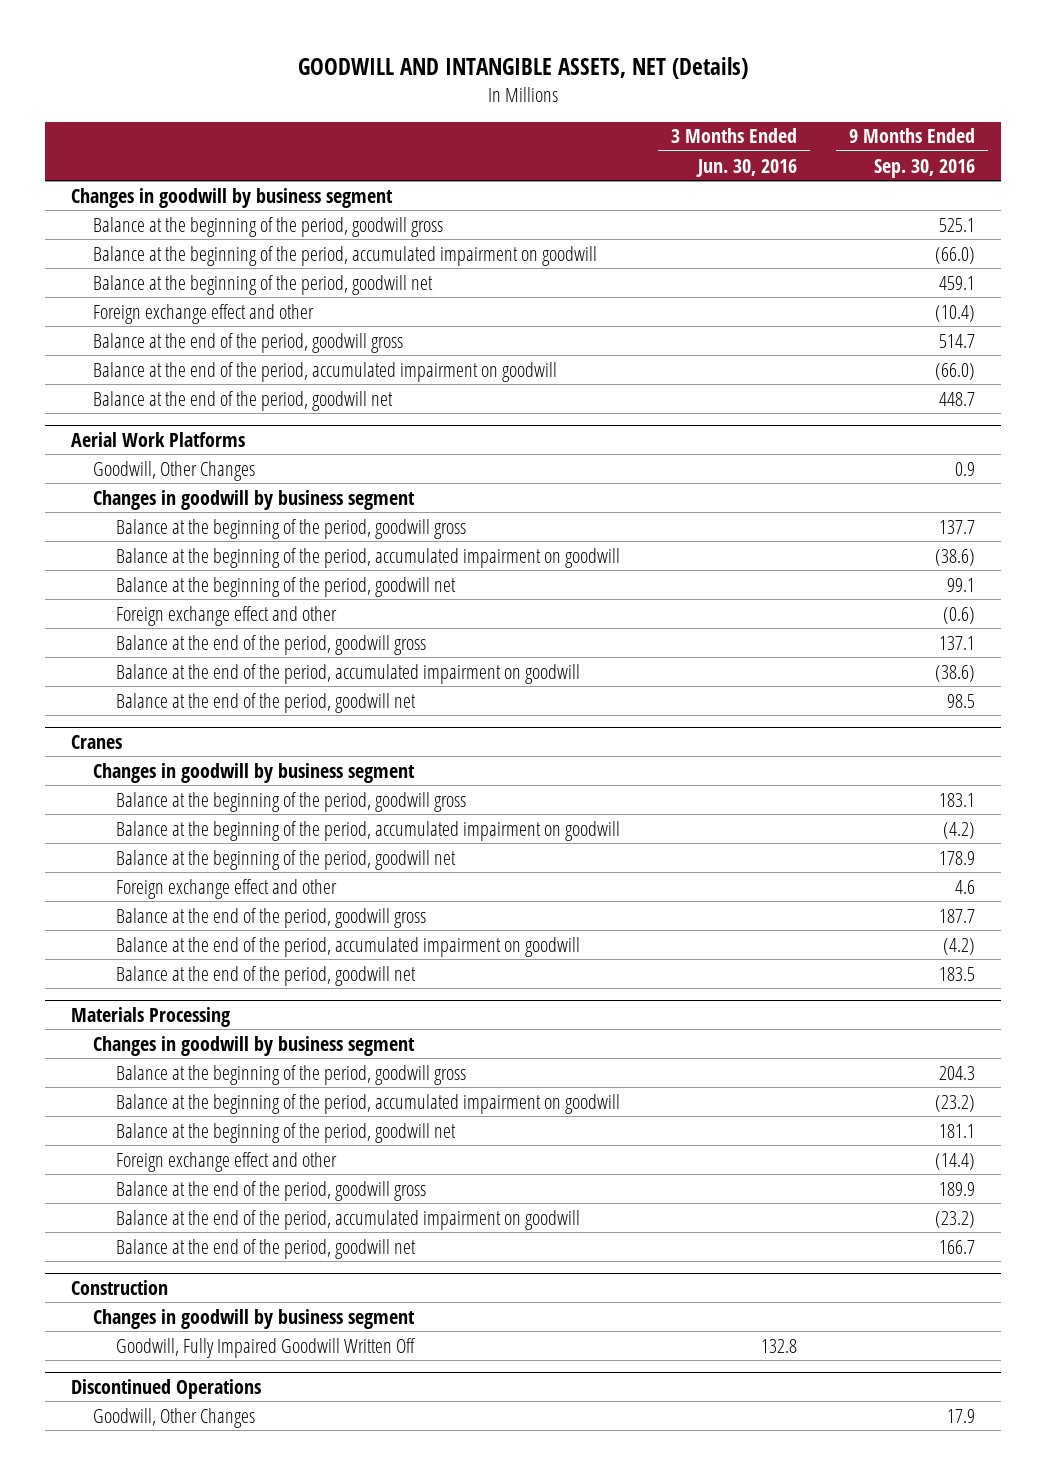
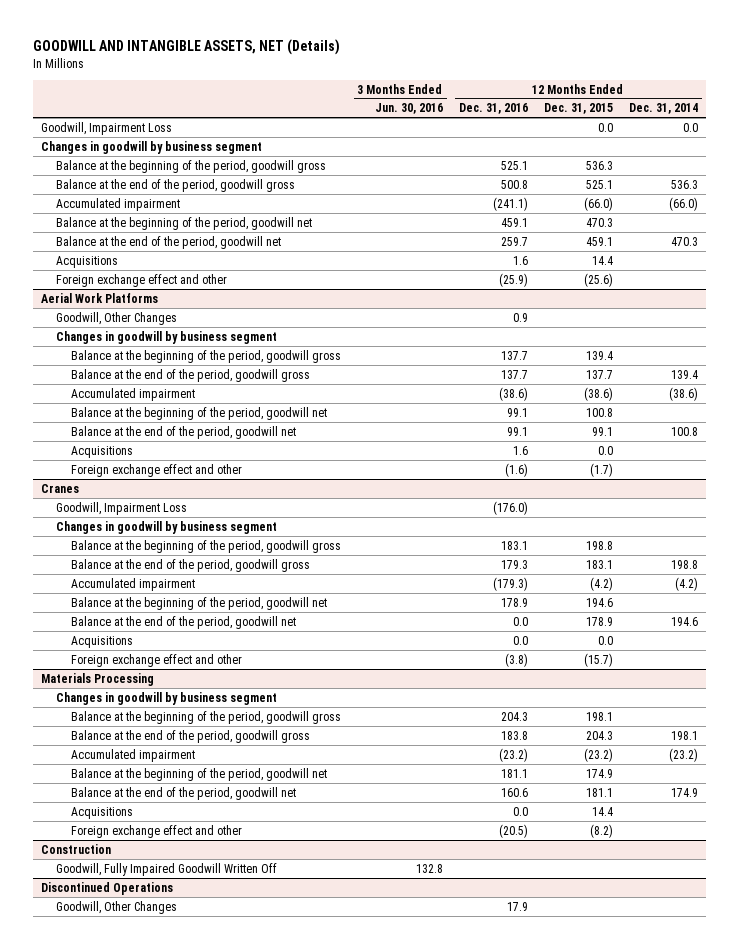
- | 3 Months Ended Jun. 30, 2016 | 9 Months Ended Sep. 30, 2016
+ | 3 Months Ended Jun. 30, 2016 | 12 Months Ended Dec. 31, 2016 | 12 Months Ended Dec. 31, 2015 | 12 Months Ended Dec. 31, 2014
+ Goodwill, Impairment Loss | | | 0.0 | 0.0
- Balance at the beginning of the period, accumulated impairment on goodwill | | (66.0)
- Balance at the end of the period, accumulated impairment on goodwill | | (66.0)
+ Accumulated impairment | | (241.1) | (66.0) | (66.0)
moved down: Balance at the beginning of the period, goodwill net | | 459.1 | 470.3 |
+ Acquisitions | | 1.6 | 14.4 |
moved down: Foreign exchange effect and other | | (25.9) | (25.6) |
@ Aerial Work Platforms
- Balance at the beginning of the period, accumulated impairment on goodwill | | (38.6)
- Balance at the end of the period, accumulated impairment on goodwill | | (38.6)
+ Accumulated impairment | | (38.6) | (38.6) | (38.6)
moved down: Balance at the beginning of the period, goodwill net | | 99.1 | 100.8 |
+ Acquisitions | | 1.6 | 0.0 |
moved down: Foreign exchange effect and other | | (1.6) | (1.7) |
@ Cranes
+ Goodwill, Impairment Loss | | (176.0) | |
- Balance at the beginning of the period, accumulated impairment on goodwill | | (4.2)
- Balance at the end of the period, accumulated impairment on goodwill | | (4.2)
+ Accumulated impairment | | (179.3) | (4.2) | (4.2)
moved down: Balance at the beginning of the period, goodwill net | | 178.9 | 194.6 |
+ Acquisitions | | 0.0 | 0.0 |
moved down: Foreign exchange effect and other | | (3.8) | (15.7) |
@ Materials Processing
- Balance at the beginning of the period, accumulated impairment on goodwill | | (23.2)
- Balance at the end of the period, accumulated impairment on goodwill | | (23.2)
+ Accumulated impairment | | (23.2) | (23.2) | (23.2)
moved down: Balance at the beginning of the period, goodwill net | | 181.1 | 174.9 |
+ Acquisitions | | 0.0 | 14.4 |
moved down: Foreign exchange effect and other | | (20.5) | (8.2) |
@ Construction
- Changes in goodwill by business segment

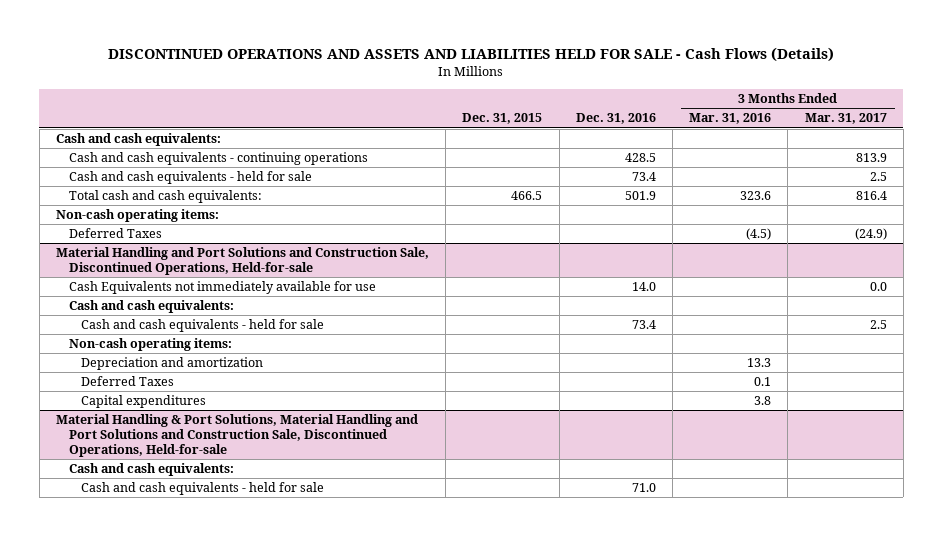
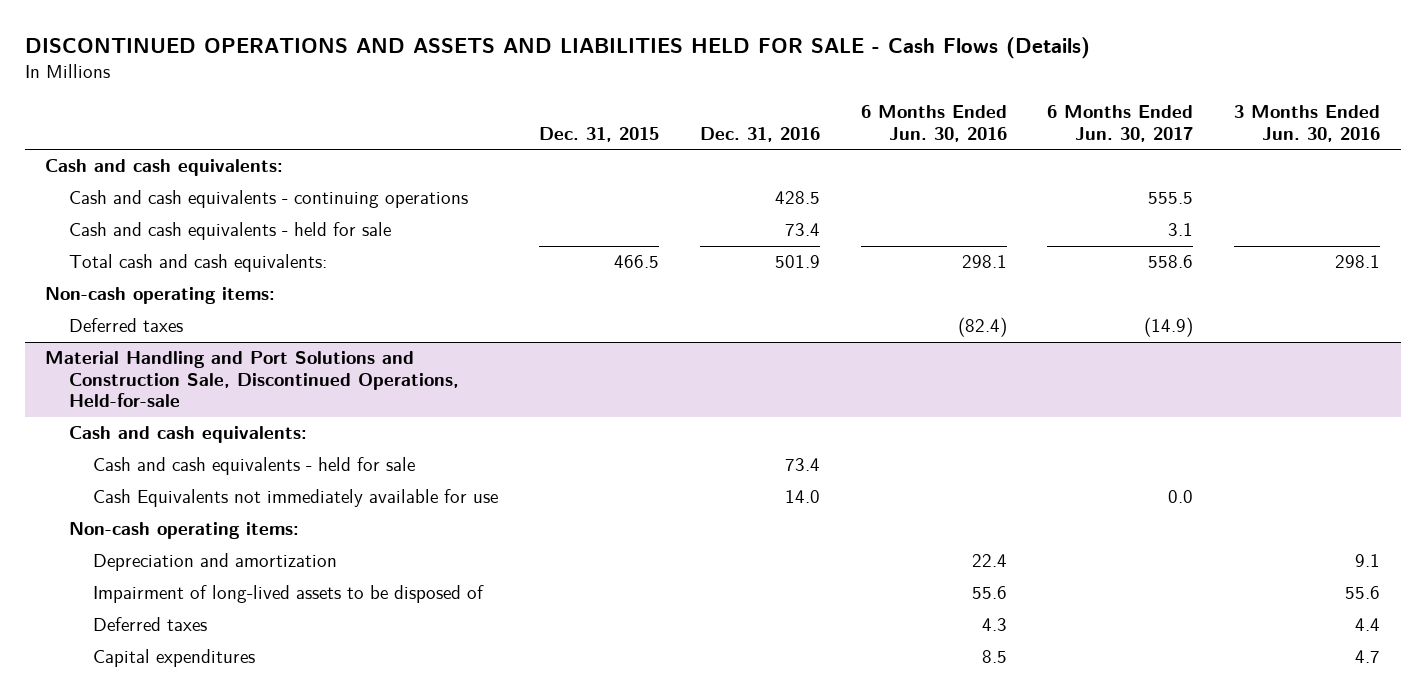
- | Dec. 31, 2015 | Dec. 31, 2016 | 3 Months Ended Mar. 31, 2016 | 3 Months Ended Mar. 31, 2017
+ | Dec. 31, 2015 | Dec. 31, 2016 | 6 Months Ended Jun. 30, 2016 | 6 Months Ended Jun. 30, 2017 | 3 Months Ended Jun. 30, 2016
- Deferred Taxes | | | (4.5) | (24.9)
+ Deferred taxes | | | (82.4) | (14.9) |
@ Material Handling and Port Solutions and Construction Sale, Discontinued Operations, Held-for-sale
moved down: Cash Equivalents not immediately available for use | | 14.0 | | 0.0 |
- Deferred Taxes | | | 0.1 |
+ Impairment of long-lived assets to be disposed of | | | 55.6 | | 55.6
+ Deferred taxes | | | 4.3 | | 4.4
- Material Handling & Port Solutions, Material Handling and Port Solutions and Construction Sale, Discontinued Operations, Held-for-sale
- Cash and cash equivalents:
- Cash and cash equivalents - held for sale | | 71.0 | |

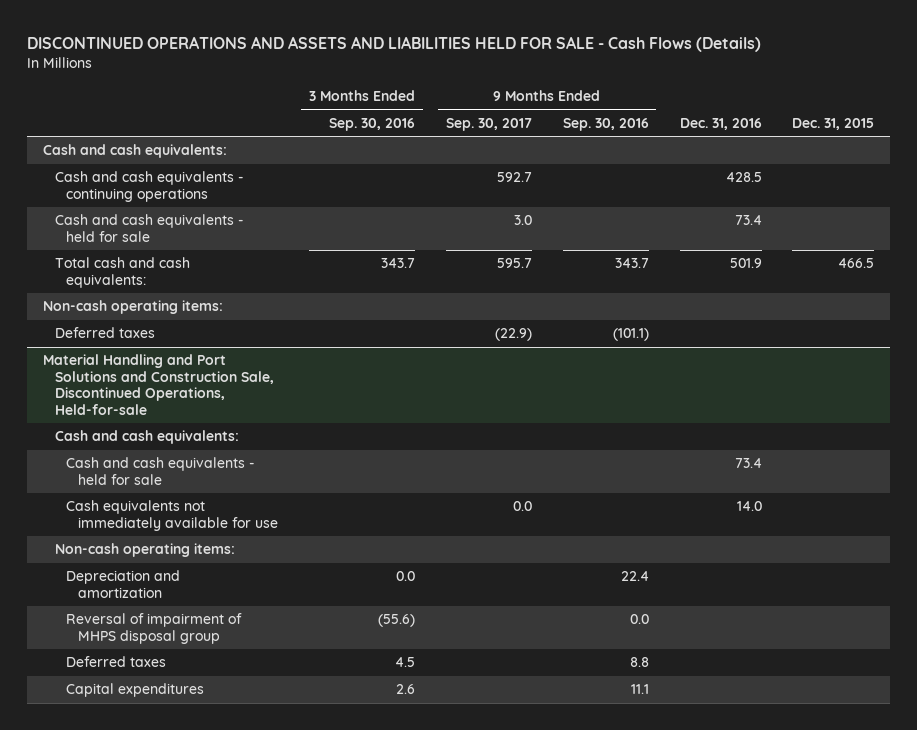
- | Dec. 31, 2015 | Dec. 31, 2016 | 6 Months Ended Jun. 30, 2016 | 6 Months Ended Jun. 30, 2017 | 3 Months Ended Jun. 30, 2016
+ | 3 Months Ended Sep. 30, 2016 | 9 Months Ended Sep. 30, 2017 | 9 Months Ended Sep. 30, 2016 | Dec. 31, 2016 | Dec. 31, 2015
@ Material Handling and Port Solutions and Construction Sale, Discontinued Operations, Held-for-sale
- Cash Equivalents not immediately available for use | | 14.0 | | 0.0 |
+ Cash equivalents not immediately available for use | | 0.0 | | 14.0 |
- Impairment of long-lived assets to be disposed of | | | 55.6 | | 55.6
+ Reversal of impairment of MHPS disposal group | (55.6) | | 0.0 | |

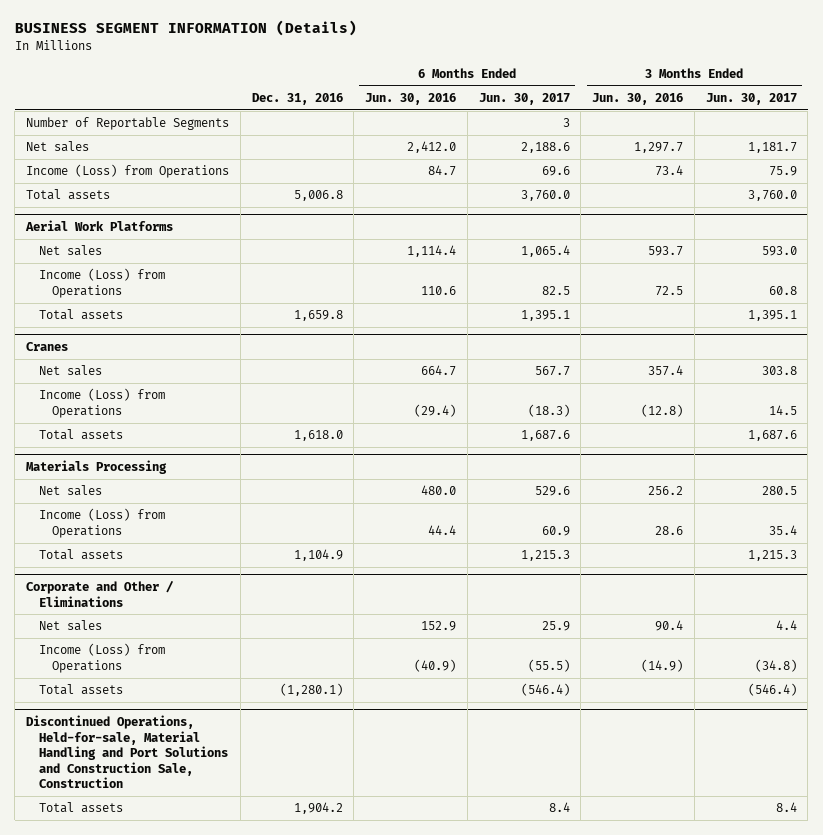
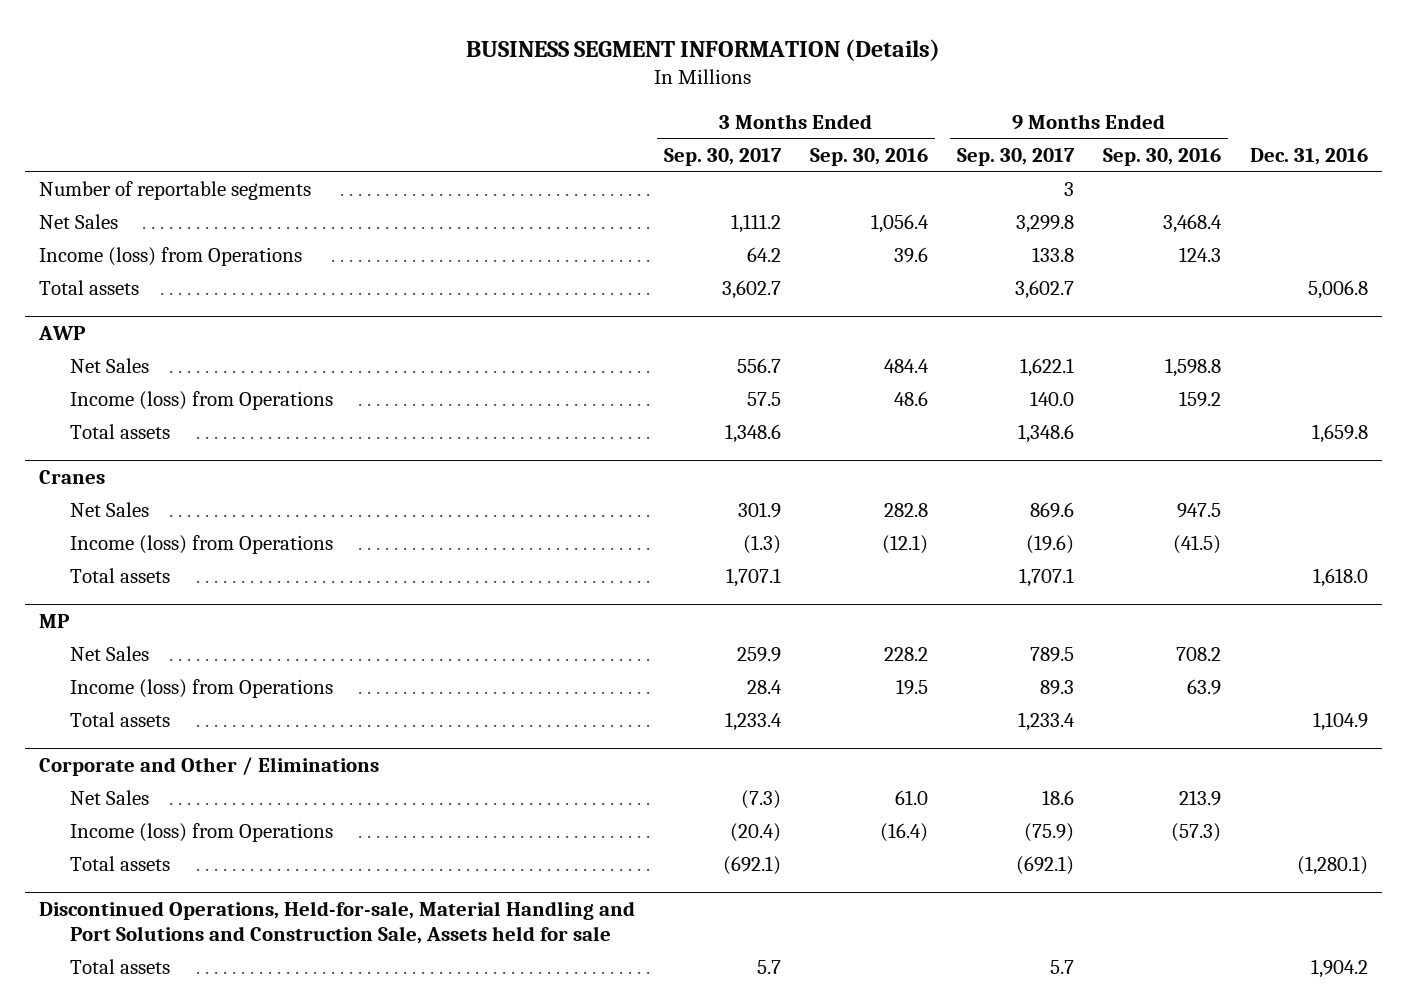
- | Dec. 31, 2016 | 6 Months Ended Jun. 30, 2016 | 6 Months Ended Jun. 30, 2017 | 3 Months Ended Jun. 30, 2016 | 3 Months Ended Jun. 30, 2017
+ | 3 Months Ended Sep. 30, 2017 | 3 Months Ended Sep. 30, 2016 | 9 Months Ended Sep. 30, 2017 | 9 Months Ended Sep. 30, 2016 | Dec. 31, 2016
- Number of Reportable Segments | | | 3 | |
- Net sales | | 2,412.0 | 2,188.6 | 1,297.7 | 1,181.7
- Income (Loss) from Operations | | 84.7 | 69.6 | 73.4 | 75.9
+ Number of reportable segments | | | 3 | |
+ Net Sales | 1,111.2 | 1,056.4 | 3,299.8 | 3,468.4 |
+ Income (loss) from Operations | 64.2 | 39.6 | 133.8 | 124.3 |
- Aerial Work Platforms
- Net sales | | 1,114.4 | 1,065.4 | 593.7 | 593.0
- Income (Loss) from Operations | | 110.6 | 82.5 | 72.5 | 60.8
+ AWP
+ Net Sales | 556.7 | 484.4 | 1,622.1 | 1,598.8 |
+ Income (loss) from Operations | 57.5 | 48.6 | 140.0 | 159.2 |
@ Cranes
- Net sales | | 664.7 | 567.7 | 357.4 | 303.8
- Income (Loss) from Operations | | (29.4) | (18.3) | (12.8) | 14.5
+ Net Sales | 301.9 | 282.8 | 869.6 | 947.5 |
+ Income (loss) from Operations | (1.3) | (12.1) | (19.6) | (41.5) |
- Materials Processing
- Net sales | | 480.0 | 529.6 | 256.2 | 280.5
- Income (Loss) from Operations | | 44.4 | 60.9 | 28.6 | 35.4
+ MP
+ Net Sales | 259.9 | 228.2 | 789.5 | 708.2 |
+ Income (loss) from Operations | 28.4 | 19.5 | 89.3 | 63.9 |
@ Corporate and Other / Eliminations
- Net sales | | 152.9 | 25.9 | 90.4 | 4.4
- Income (Loss) from Operations | | (40.9) | (55.5) | (14.9) | (34.8)
+ Net Sales | (7.3) | 61.0 | 18.6 | 213.9 |
+ Income (loss) from Operations | (20.4) | (16.4) | (75.9) | (57.3) |
- Discontinued Operations, Held-for-sale, Material Handling and Port Solutions and Construction Sale, Construction
+ Discontinued Operations, Held-for-sale, Material Handling and Port Solutions and Construction Sale, Assets held for sale

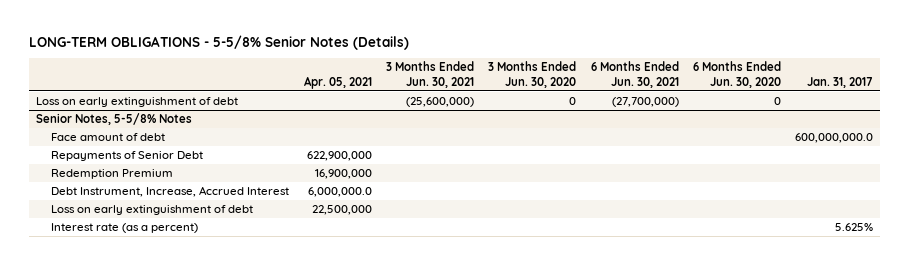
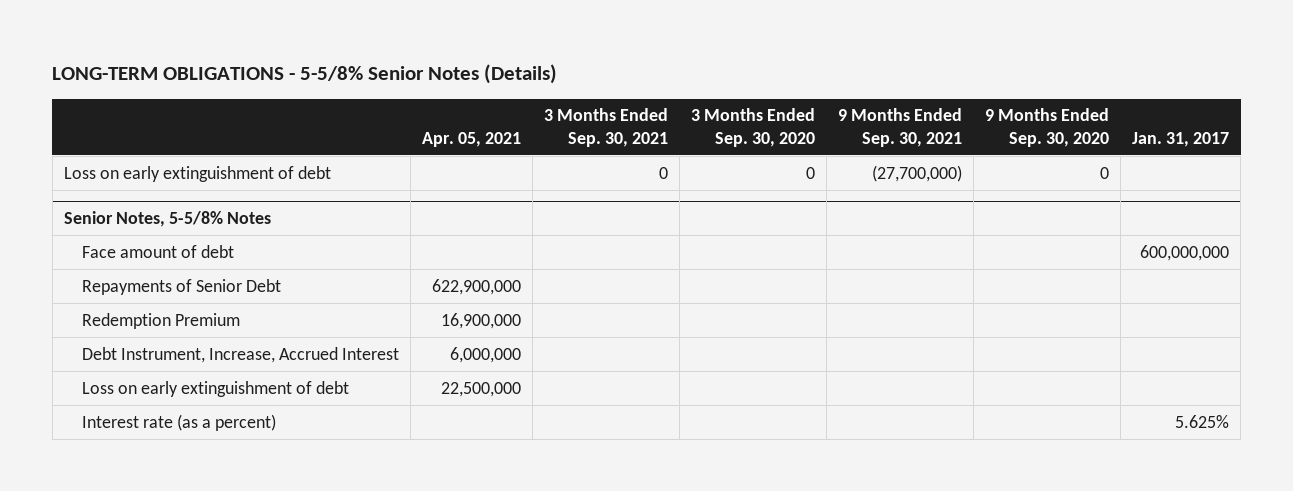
- | Apr. 05, 2021 | 3 Months Ended Jun. 30, 2021 | 3 Months Ended Jun. 30, 2020 | 6 Months Ended Jun. 30, 2021 | 6 Months Ended Jun. 30, 2020 | Jan. 31, 2017
+ | Apr. 05, 2021 | 3 Months Ended Sep. 30, 2021 | 3 Months Ended Sep. 30, 2020 | 9 Months Ended Sep. 30, 2021 | 9 Months Ended Sep. 30, 2020 | Jan. 31, 2017
@ Senior Notes, 5-5/8% Notes
- Face amount of debt | | | | | | 600,000,000.0
+ Face amount of debt | | | | | | 600,000,000
- Debt Instrument, Increase, Accrued Interest | 6,000,000.0 | | | | |
+ Debt Instrument, Increase, Accrued Interest | 6,000,000 | | | | |

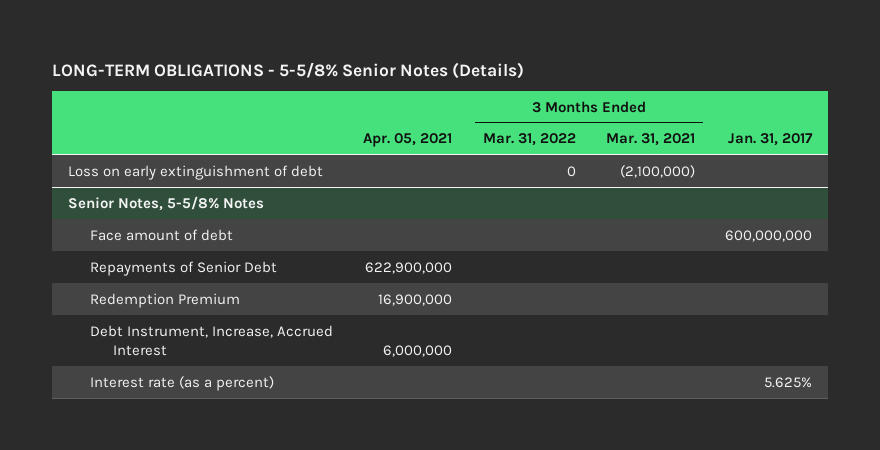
- | Apr. 05, 2021 | 3 Months Ended Sep. 30, 2021 | 3 Months Ended Sep. 30, 2020 | 9 Months Ended Sep. 30, 2021 | 9 Months Ended Sep. 30, 2020 | Jan. 31, 2017
+ | Apr. 05, 2021 | 3 Months Ended Mar. 31, 2022 | 3 Months Ended Mar. 31, 2021 | Jan. 31, 2017
@ Senior Notes, 5-5/8% Notes
- Loss on early extinguishment of debt | 22,500,000 | | | | |

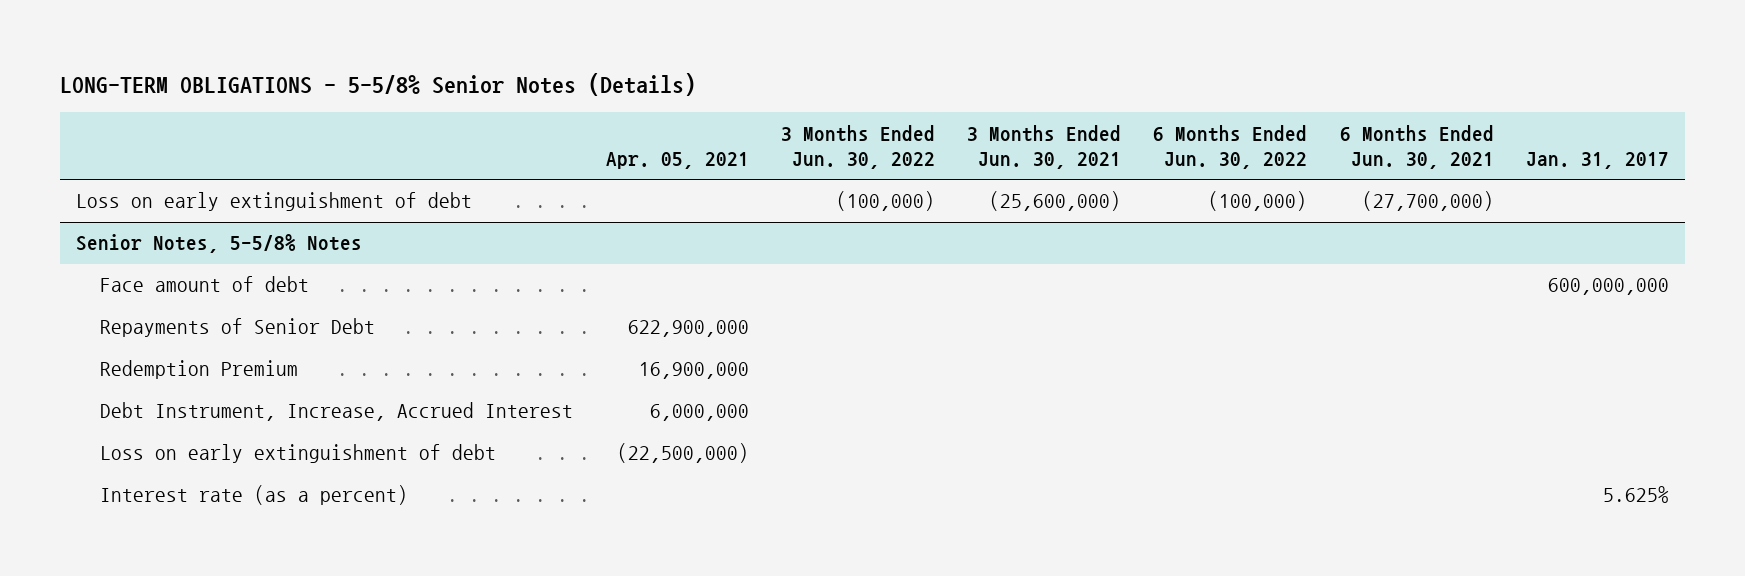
- | Apr. 05, 2021 | 3 Months Ended Mar. 31, 2022 | 3 Months Ended Mar. 31, 2021 | Jan. 31, 2017
+ | Apr. 05, 2021 | 3 Months Ended Jun. 30, 2022 | 3 Months Ended Jun. 30, 2021 | 6 Months Ended Jun. 30, 2022 | 6 Months Ended Jun. 30, 2021 | Jan. 31, 2017
@ Senior Notes, 5-5/8% Notes
+ Loss on early extinguishment of debt | (22,500,000) | | | | |

